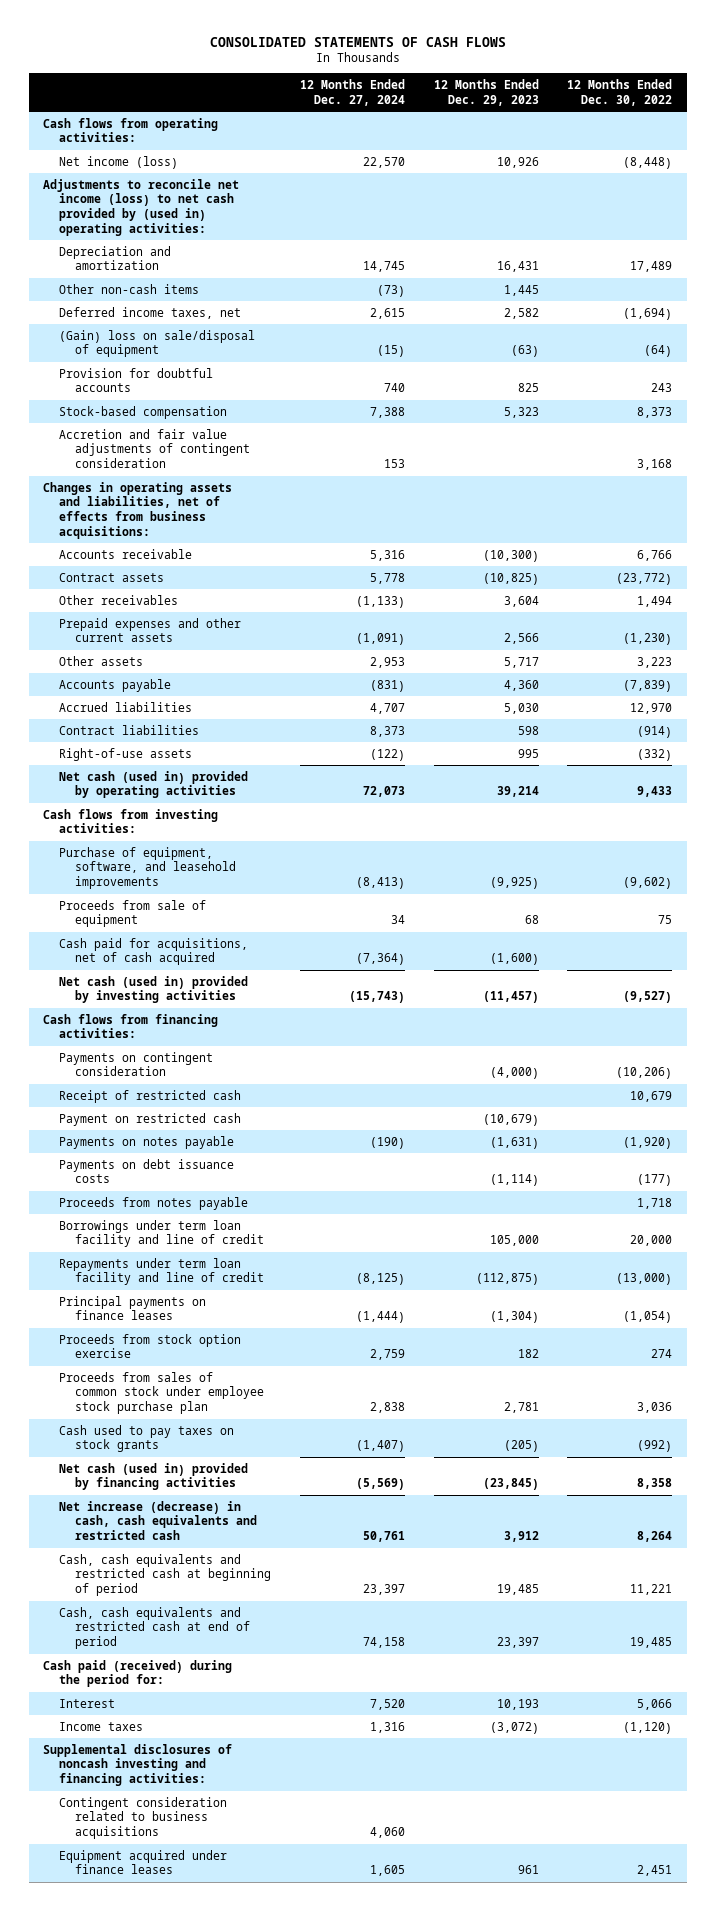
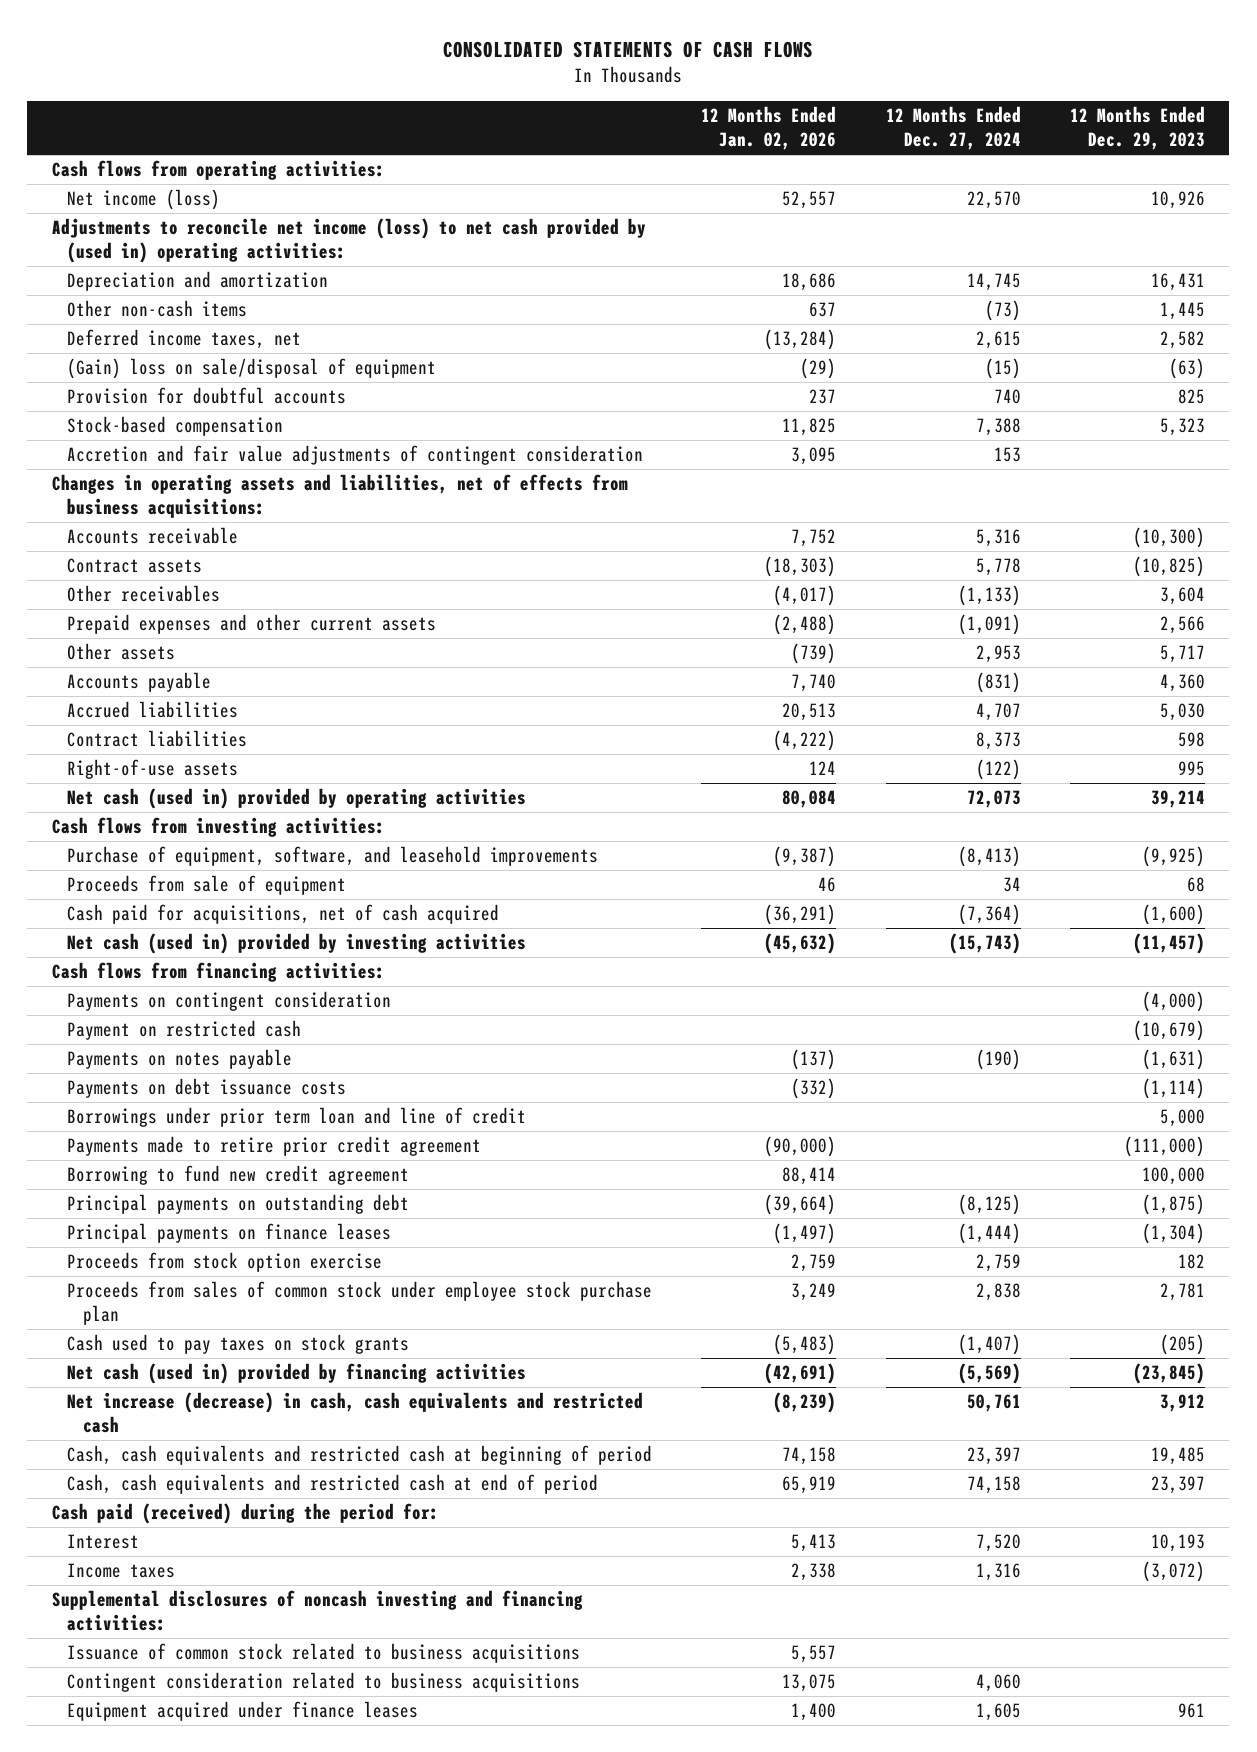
- | 12 Months Ended Dec. 27, 2024 | 12 Months Ended Dec. 29, 2023 | 12 Months Ended Dec. 30, 2022
+ | 12 Months Ended Jan. 02, 2026 | 12 Months Ended Dec. 27, 2024 | 12 Months Ended Dec. 29, 2023
- Receipt of restricted cash | | | 10,679
- Proceeds from notes payable | | | 1,718
- Borrowings under term loan facility and line of credit | | 105,000 | 20,000
- Repayments under term loan facility and line of credit | (8,125) | (112,875) | (13,000)
+ Borrowings under prior term loan and line of credit | | | 5,000
+ Payments made to retire prior credit agreement | (90,000) | | (111,000)
+ Borrowing to fund new credit agreement | 88,414 | | 100,000
+ Principal payments on outstanding debt | (39,664) | (8,125) | (1,875)
+ Issuance of common stock related to business acquisitions | 5,557 | |

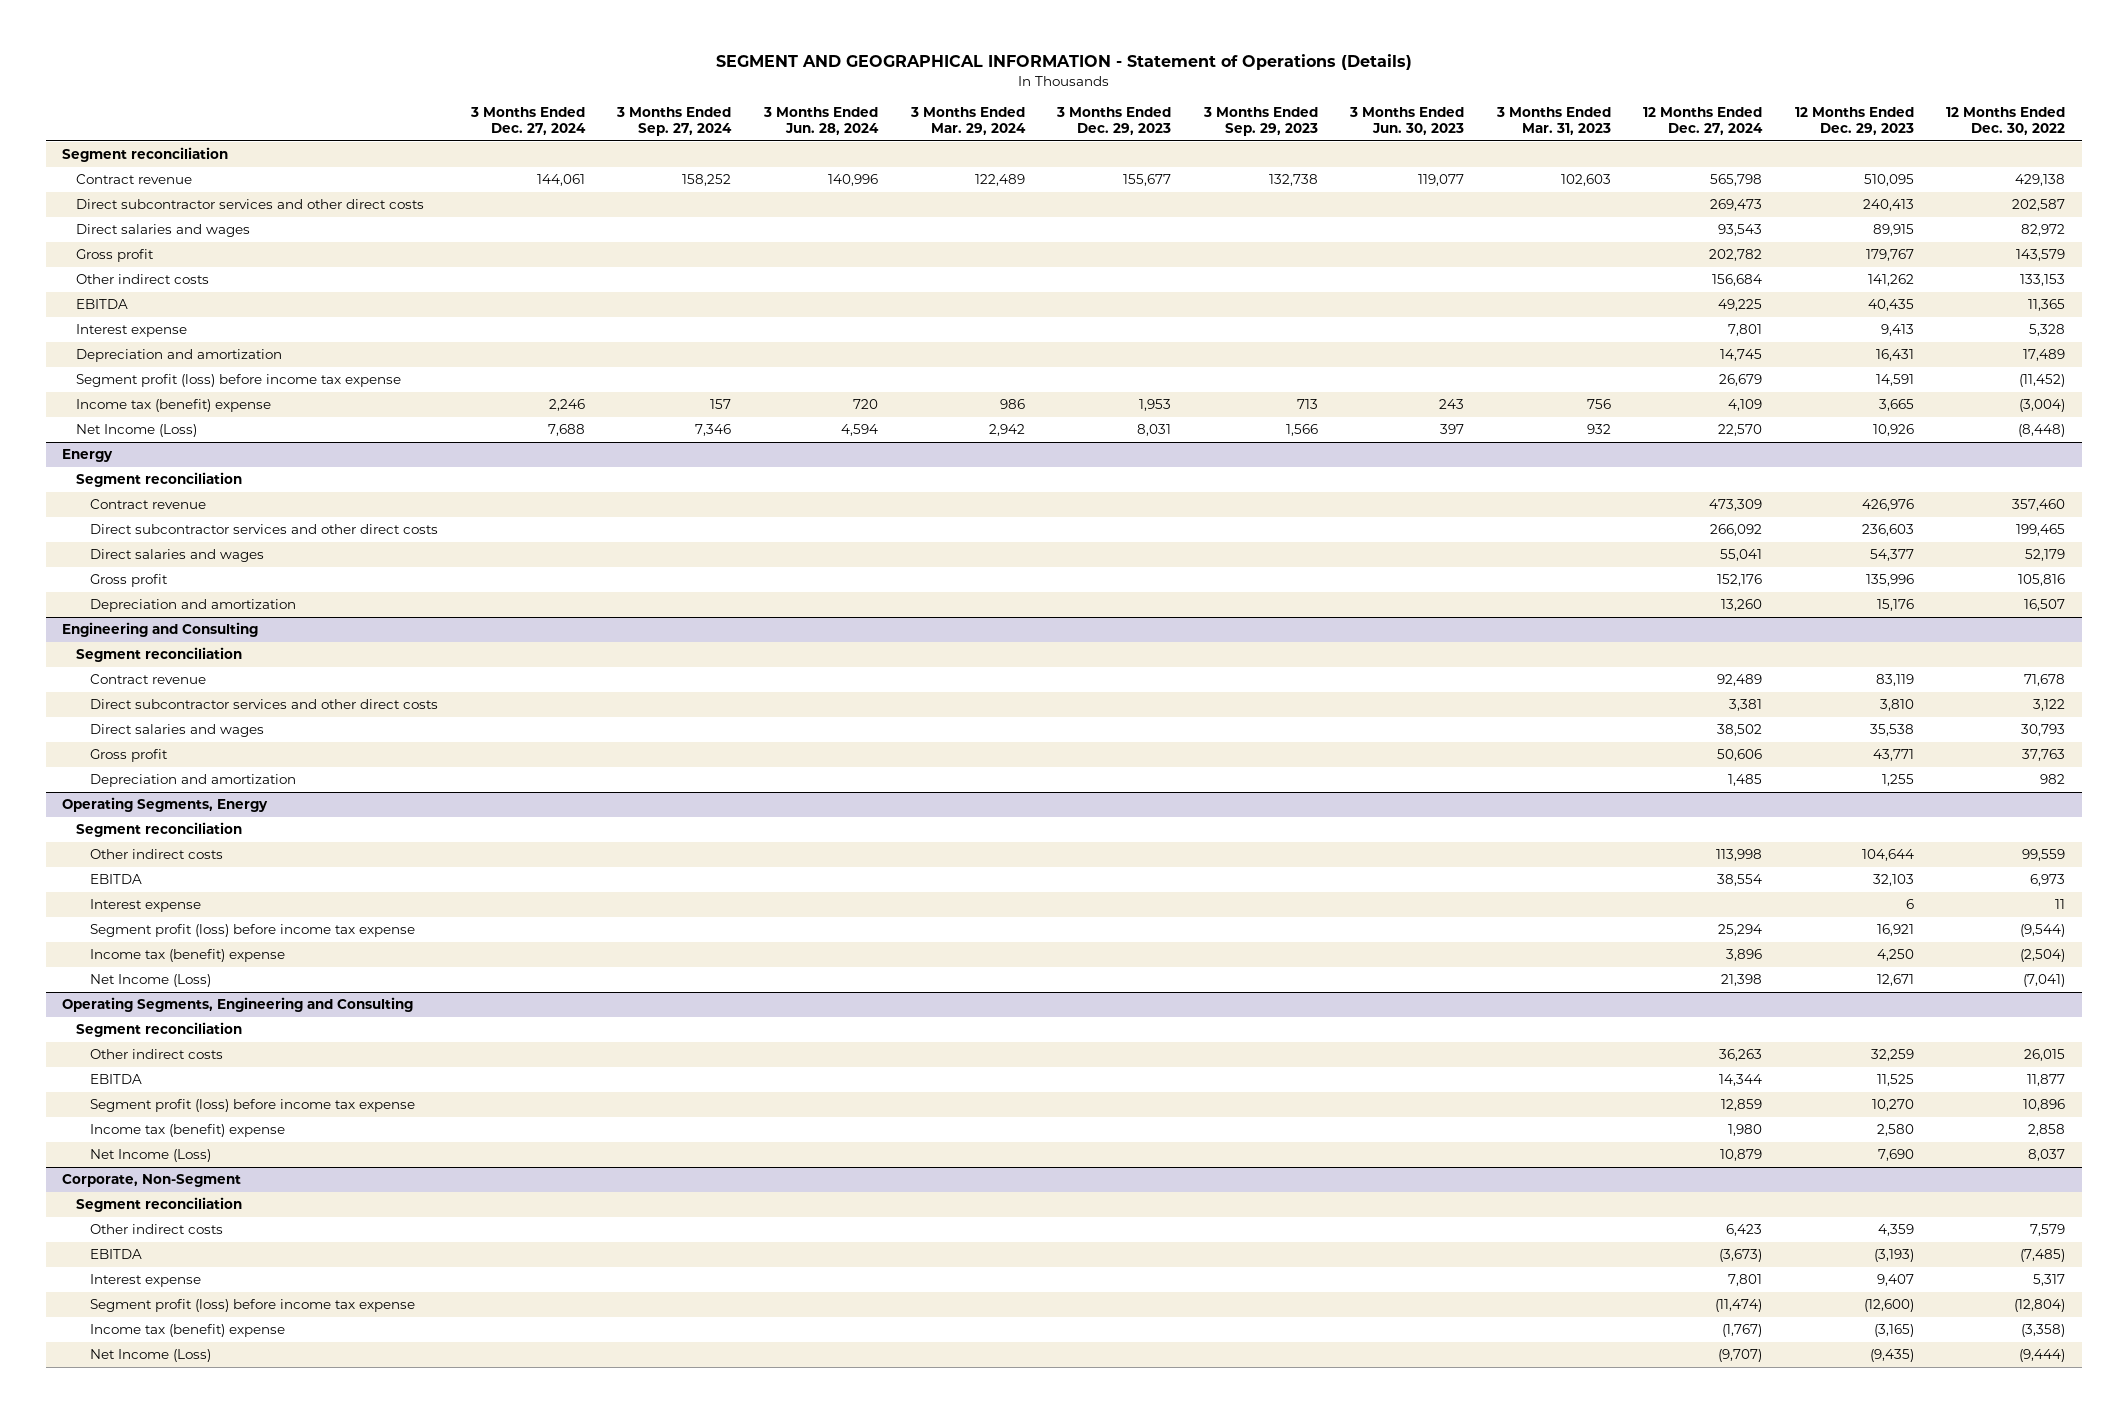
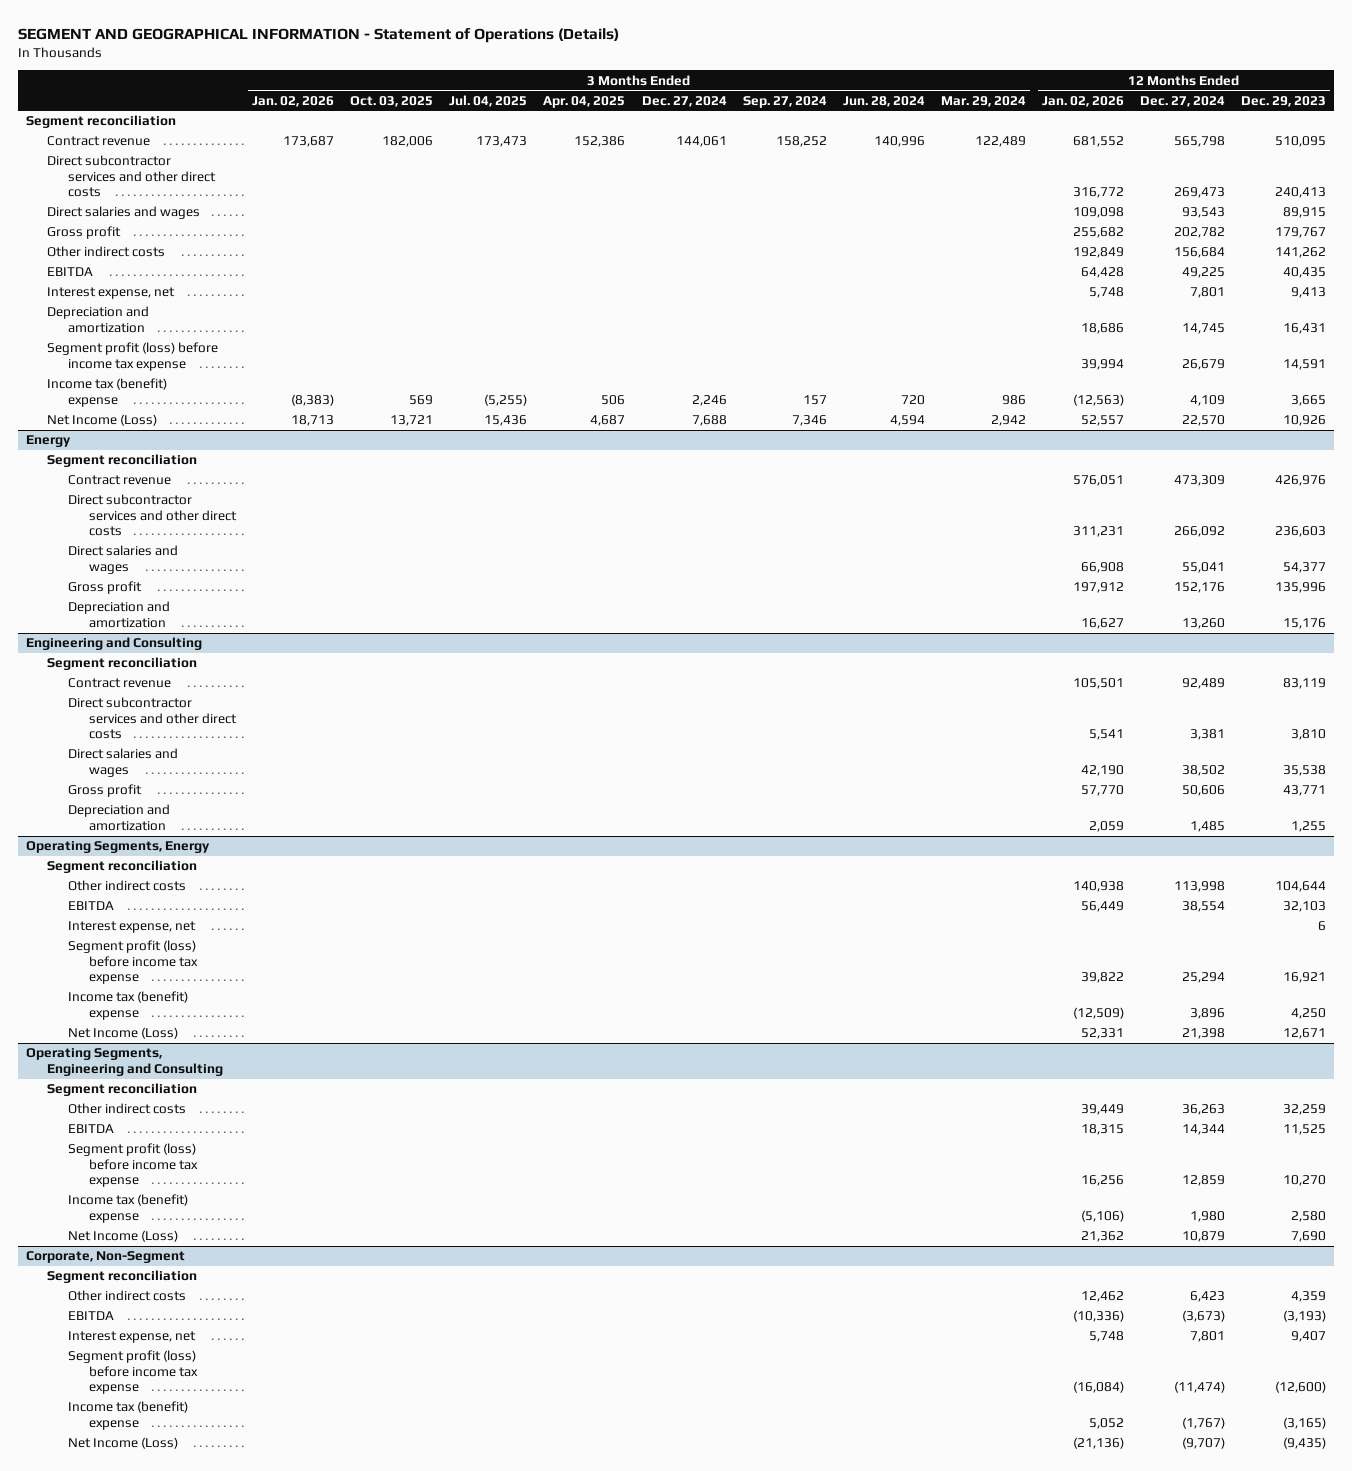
- | 3 Months Ended Dec. 27, 2024 | 3 Months Ended Sep. 27, 2024 | 3 Months Ended Jun. 28, 2024 | 3 Months Ended Mar. 29, 2024 | 3 Months Ended Dec. 29, 2023 | 3 Months Ended Sep. 29, 2023 | 3 Months Ended Jun. 30, 2023 | 3 Months Ended Mar. 31, 2023 | 12 Months Ended Dec. 27, 2024 | 12 Months Ended Dec. 29, 2023 | 12 Months Ended Dec. 30, 2022
+ | 3 Months Ended Jan. 02, 2026 | 3 Months Ended Oct. 03, 2025 | 3 Months Ended Jul. 04, 2025 | 3 Months Ended Apr. 04, 2025 | 3 Months Ended Dec. 27, 2024 | 3 Months Ended Sep. 27, 2024 | 3 Months Ended Jun. 28, 2024 | 3 Months Ended Mar. 29, 2024 | 12 Months Ended Jan. 02, 2026 | 12 Months Ended Dec. 27, 2024 | 12 Months Ended Dec. 29, 2023
- Interest expense | | | | | | | | | 7,801 | 9,413 | 5,328
+ Interest expense, net | | | | | | | | | 5,748 | 7,801 | 9,413
@ Operating Segments, Energy
- Interest expense | | | | | | | | | | 6 | 11
+ Interest expense, net | | | | | | | | | | | 6
@ Corporate, Non-Segment
- Interest expense | | | | | | | | | 7,801 | 9,407 | 5,317
+ Interest expense, net | | | | | | | | | 5,748 | 7,801 | 9,407

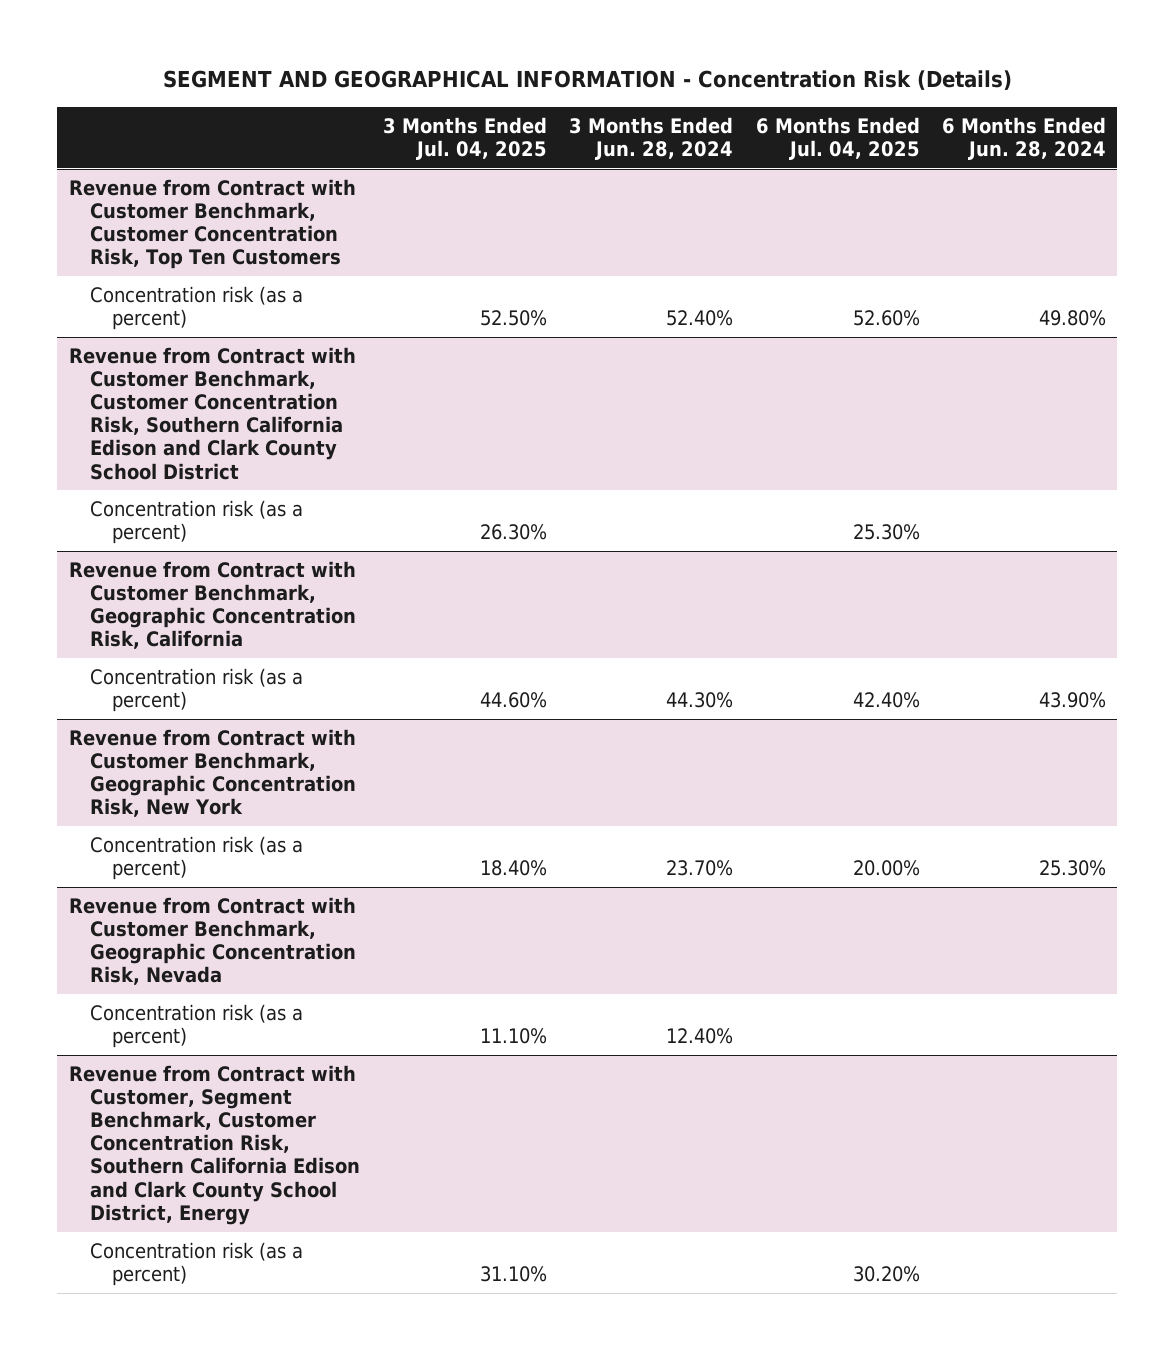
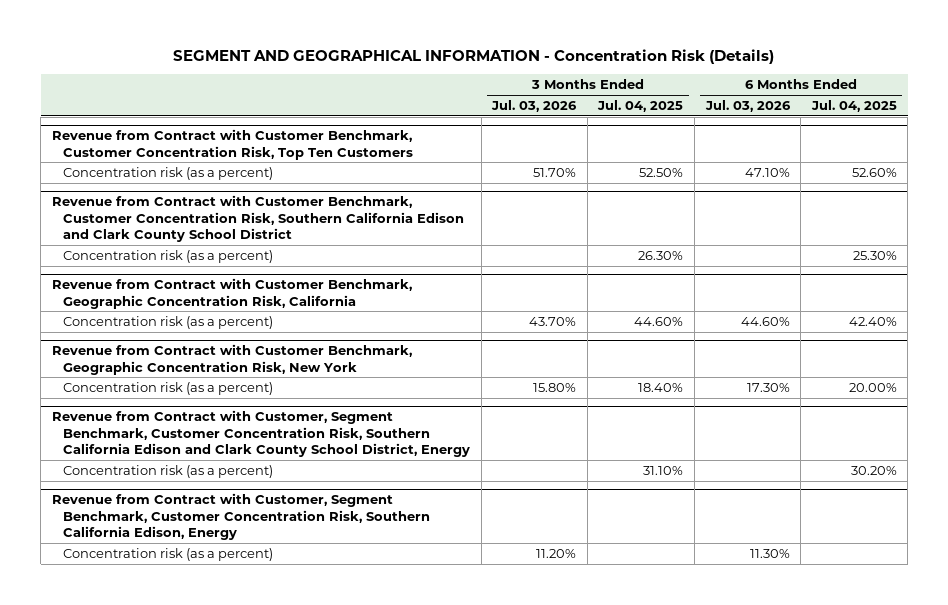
- | 3 Months Ended Jul. 04, 2025 | 3 Months Ended Jun. 28, 2024 | 6 Months Ended Jul. 04, 2025 | 6 Months Ended Jun. 28, 2024
+ | 3 Months Ended Jul. 03, 2026 | 3 Months Ended Jul. 04, 2025 | 6 Months Ended Jul. 03, 2026 | 6 Months Ended Jul. 04, 2025
- Revenue from Contract with Customer Benchmark, Geographic Concentration Risk, Nevada
- Concentration risk (as a percent) | 11.10% | 12.40% | |
+ Revenue from Contract with Customer, Segment Benchmark, Customer Concentration Risk, Southern California Edison, Energy
+ Concentration risk (as a percent) | 11.20% | | 11.30% |

